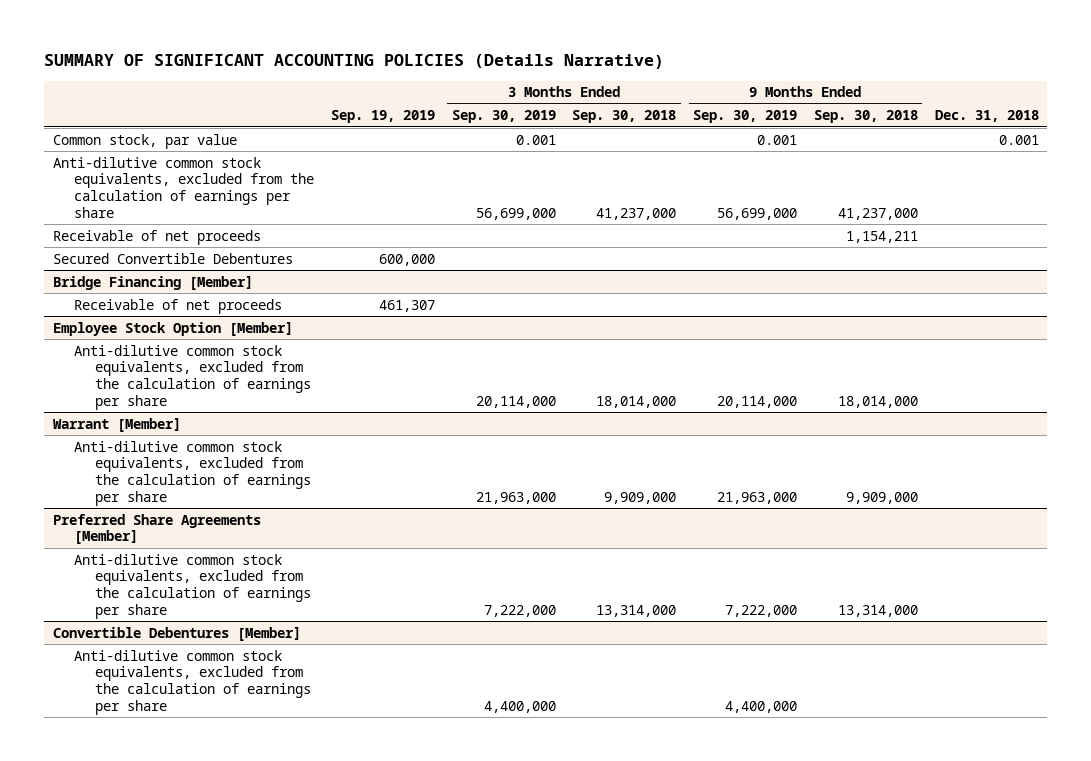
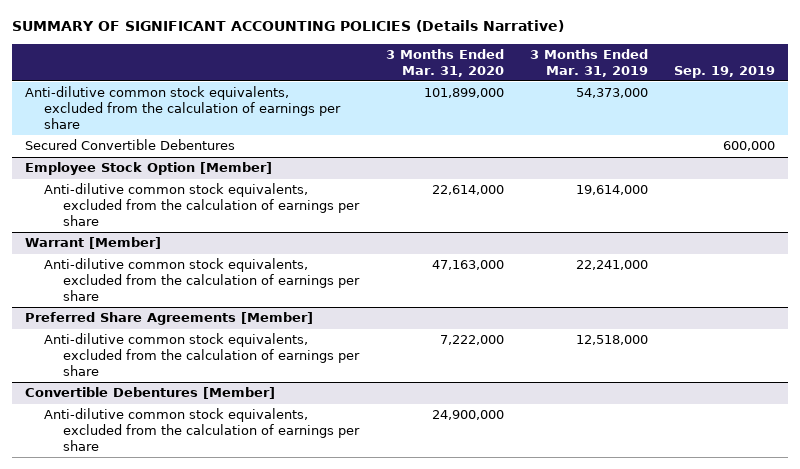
- | Sep. 19, 2019 | 3 Months Ended Sep. 30, 2019 | 3 Months Ended Sep. 30, 2018 | 9 Months Ended Sep. 30, 2019 | 9 Months Ended Sep. 30, 2018 | Dec. 31, 2018
+ | 3 Months Ended Mar. 31, 2020 | 3 Months Ended Mar. 31, 2019 | Sep. 19, 2019
- Common stock, par value | | 0.001 | | 0.001 | | 0.001
- Receivable of net proceeds | | | | | 1,154,211 |
- Bridge Financing [Member]
- Receivable of net proceeds | 461,307 | | | | |

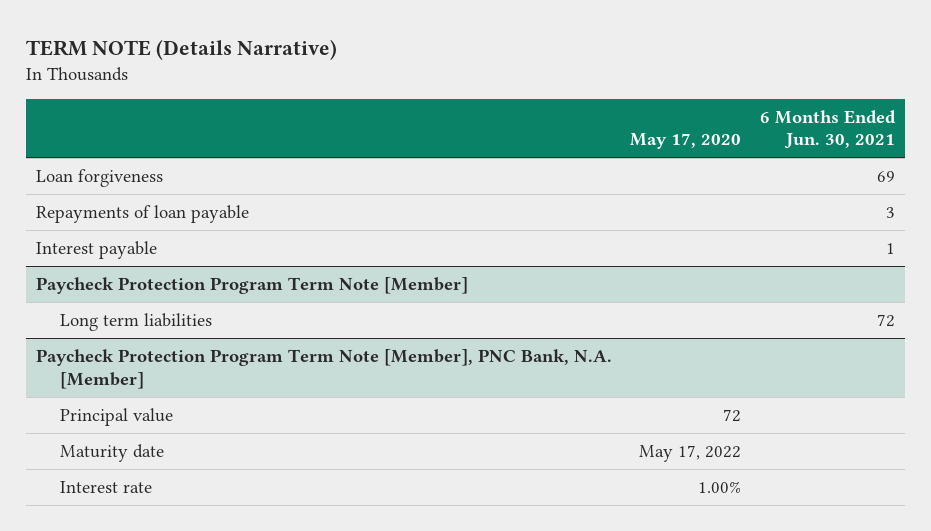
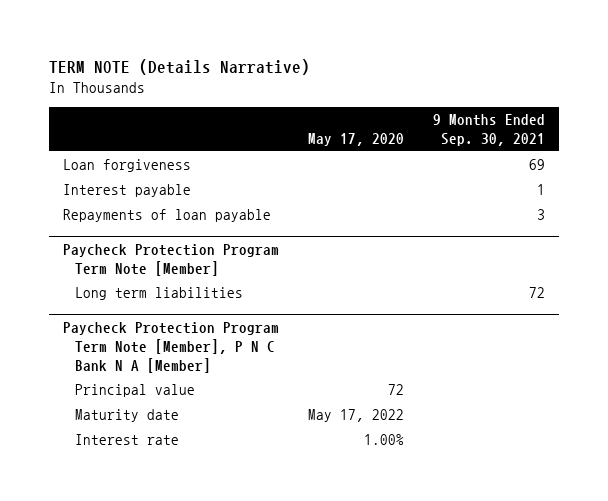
- | May 17, 2020 | 6 Months Ended Jun. 30, 2021
+ | May 17, 2020 | 9 Months Ended Sep. 30, 2021
moved down: Repayments of loan payable | | 3
- Paycheck Protection Program Term Note [Member], PNC Bank, N.A. [Member]
+ Paycheck Protection Program Term Note [Member], P N C Bank N A [Member]

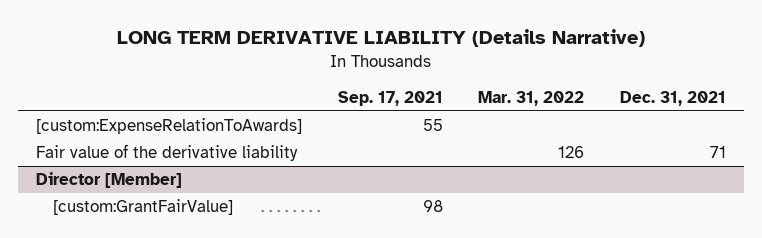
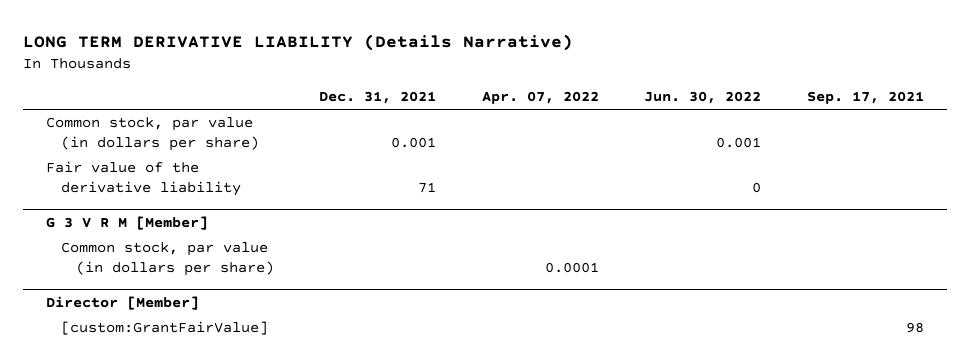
- | Sep. 17, 2021 | Mar. 31, 2022 | Dec. 31, 2021
+ | Dec. 31, 2021 | Apr. 07, 2022 | Jun. 30, 2022 | Sep. 17, 2021
- [custom:ExpenseRelationToAwards] | 55 | |
+ Common stock, par value (in dollars per share) | 0.001 | | 0.001 |
+ G 3 V R M [Member]
+ Common stock, par value (in dollars per share) | | 0.0001 | |

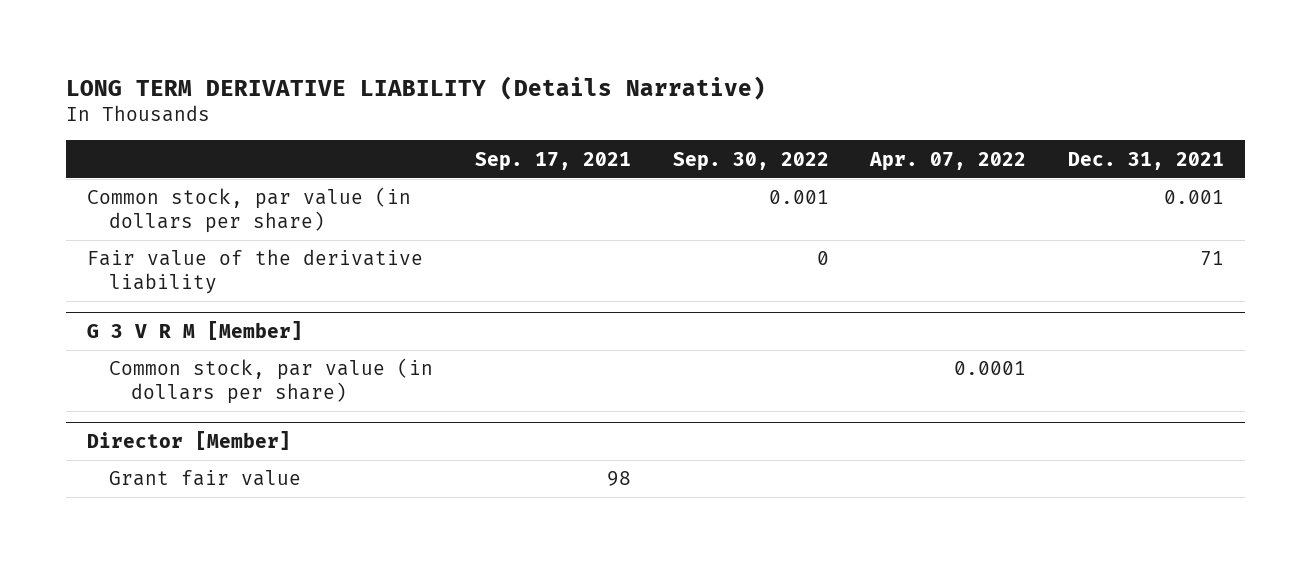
- | Dec. 31, 2021 | Apr. 07, 2022 | Jun. 30, 2022 | Sep. 17, 2021
+ | Sep. 17, 2021 | Sep. 30, 2022 | Apr. 07, 2022 | Dec. 31, 2021
@ Director [Member]
- [custom:GrantFairValue] | | | | 98
+ Grant fair value | 98 | | |

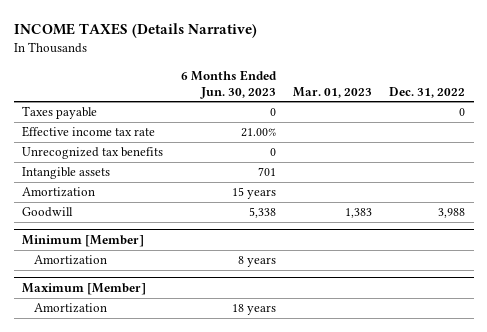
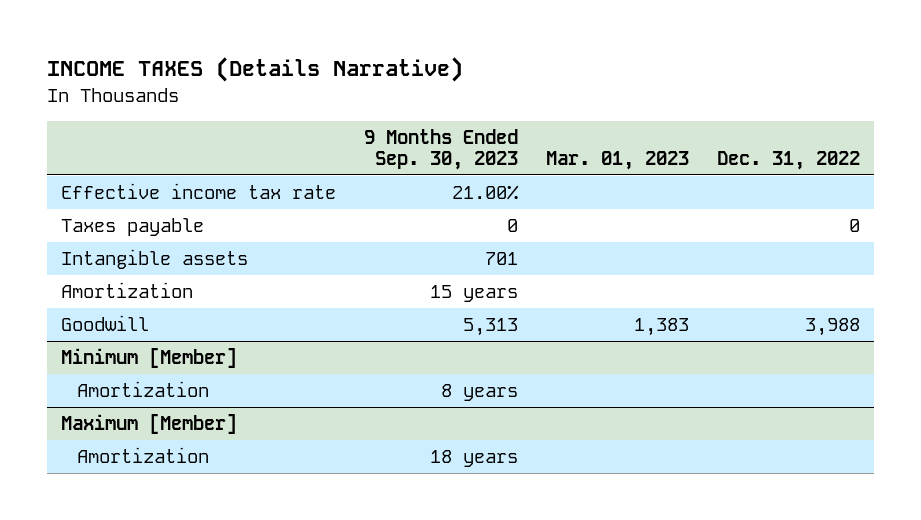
- | 6 Months Ended Jun. 30, 2023 | Mar. 01, 2023 | Dec. 31, 2022
+ | 9 Months Ended Sep. 30, 2023 | Mar. 01, 2023 | Dec. 31, 2022
- Unrecognized tax benefits | 0 | |
moved down: Taxes payable | 0 | | 0

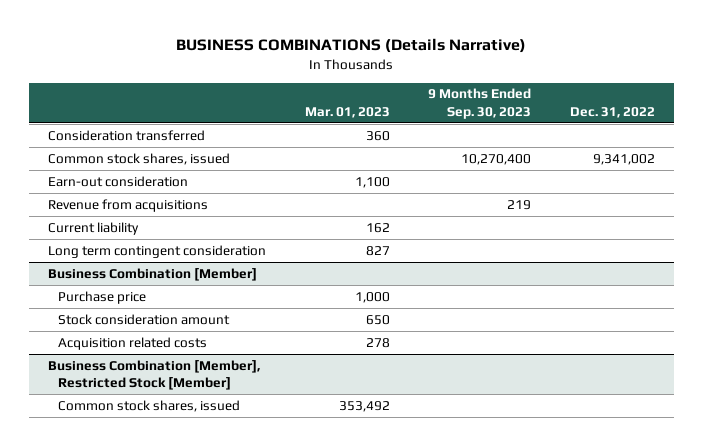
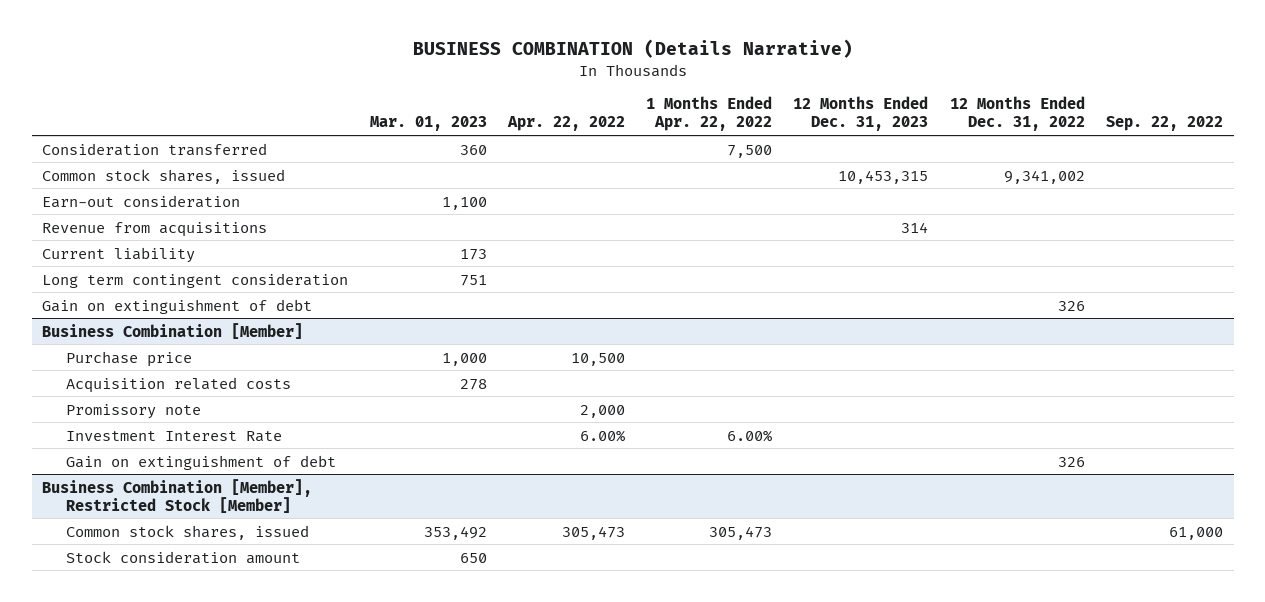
- BUSINESS COMBINATIONS (Details Narrative)
+ BUSINESS COMBINATION (Details Narrative)
- | Mar. 01, 2023 | 9 Months Ended Sep. 30, 2023 | Dec. 31, 2022
+ | Mar. 01, 2023 | Apr. 22, 2022 | 1 Months Ended Apr. 22, 2022 | 12 Months Ended Dec. 31, 2023 | 12 Months Ended Dec. 31, 2022 | Sep. 22, 2022
- Current liability | 162 | |
- Long term contingent consideration | 827 | |
+ Current liability | 173 | | | | |
+ Long term contingent consideration | 751 | | | | |
+ Gain on extinguishment of debt | | | | | 326 |
@ Business Combination [Member]
- Stock consideration amount | 650 | |
+ Promissory note | | 2,000 | | | |
+ Investment Interest Rate | | 6.00% | 6.00% | | |
+ Gain on extinguishment of debt | | | | | 326 |
@ Business Combination [Member], Restricted Stock [Member]
+ Stock consideration amount | 650 | | | | |

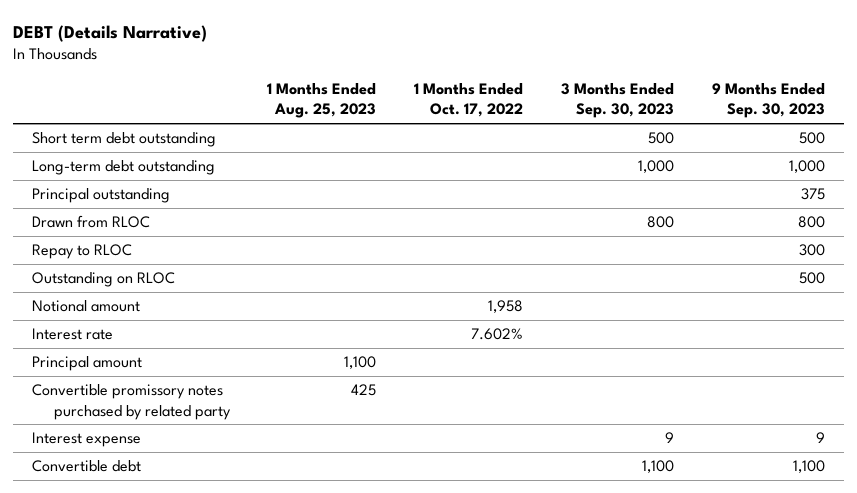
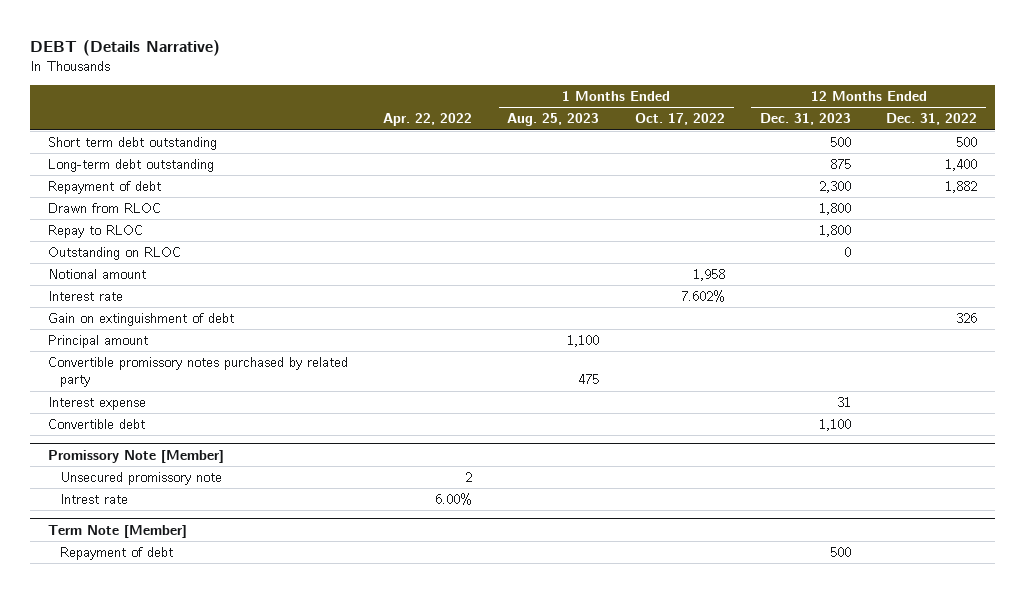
- | 1 Months Ended Aug. 25, 2023 | 1 Months Ended Oct. 17, 2022 | 3 Months Ended Sep. 30, 2023 | 9 Months Ended Sep. 30, 2023
+ | Apr. 22, 2022 | 1 Months Ended Aug. 25, 2023 | 1 Months Ended Oct. 17, 2022 | 12 Months Ended Dec. 31, 2023 | 12 Months Ended Dec. 31, 2022
- Principal outstanding | | | | 375
+ Repayment of debt | | | | 2,300 | 1,882
+ Gain on extinguishment of debt | | | | | 326
- Convertible promissory notes purchased by related party | 425 | | |
+ Convertible promissory notes purchased by related party | | 475 | | |
+ Promissory Note [Member]
+ Unsecured promissory note | 2 | | | |
+ Intrest rate | 6.00% | | | |
+ Term Note [Member]
+ Repayment of debt | | | | 500 |

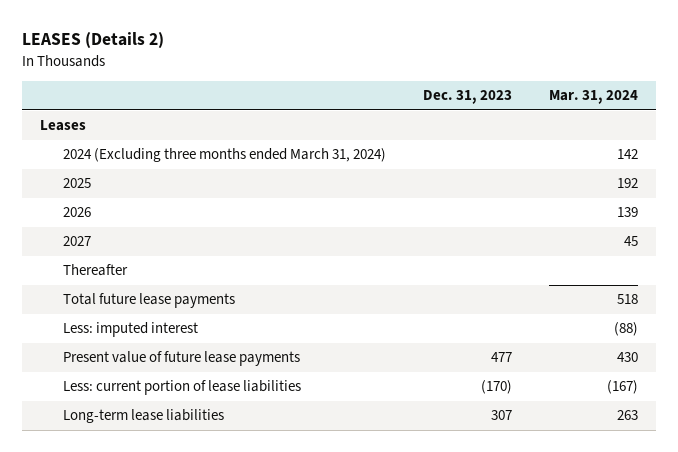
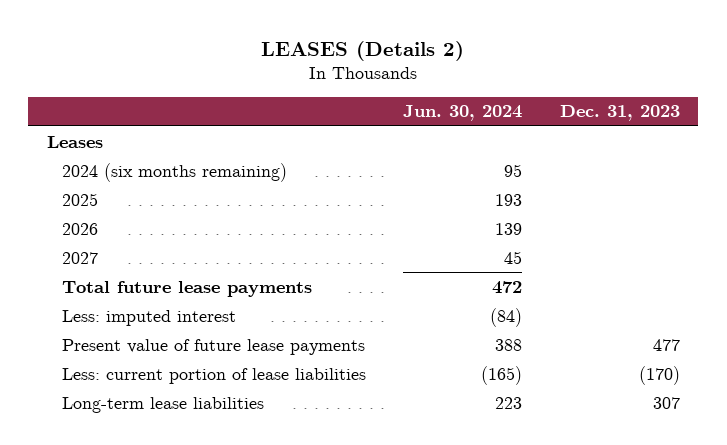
- | Dec. 31, 2023 | Mar. 31, 2024
+ | Jun. 30, 2024 | Dec. 31, 2023
- 2024 (Excluding three months ended March 31, 2024) | | 142
+ 2024 (six months remaining) | 95 |
- Thereafter

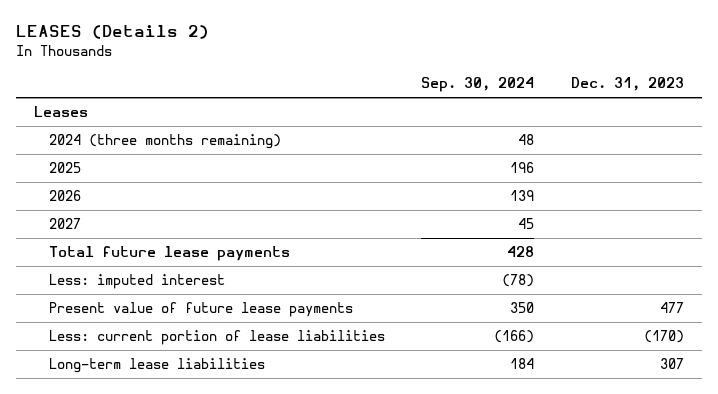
- | Jun. 30, 2024 | Dec. 31, 2023
+ | Sep. 30, 2024 | Dec. 31, 2023
- 2024 (six months remaining) | 95 |
+ 2024 (three months remaining) | 48 |

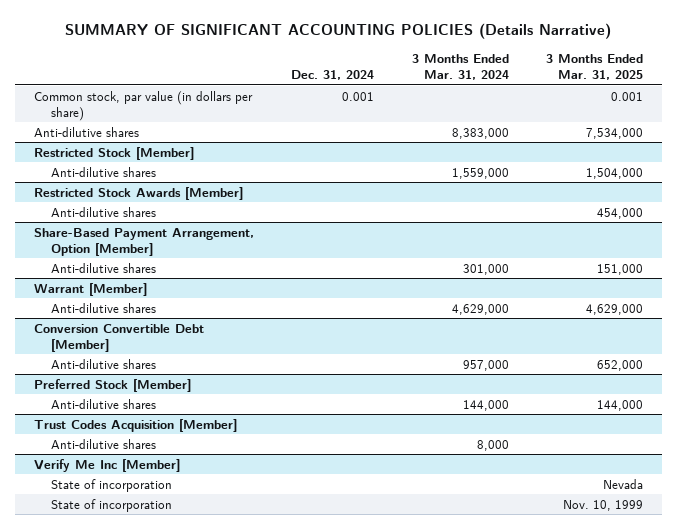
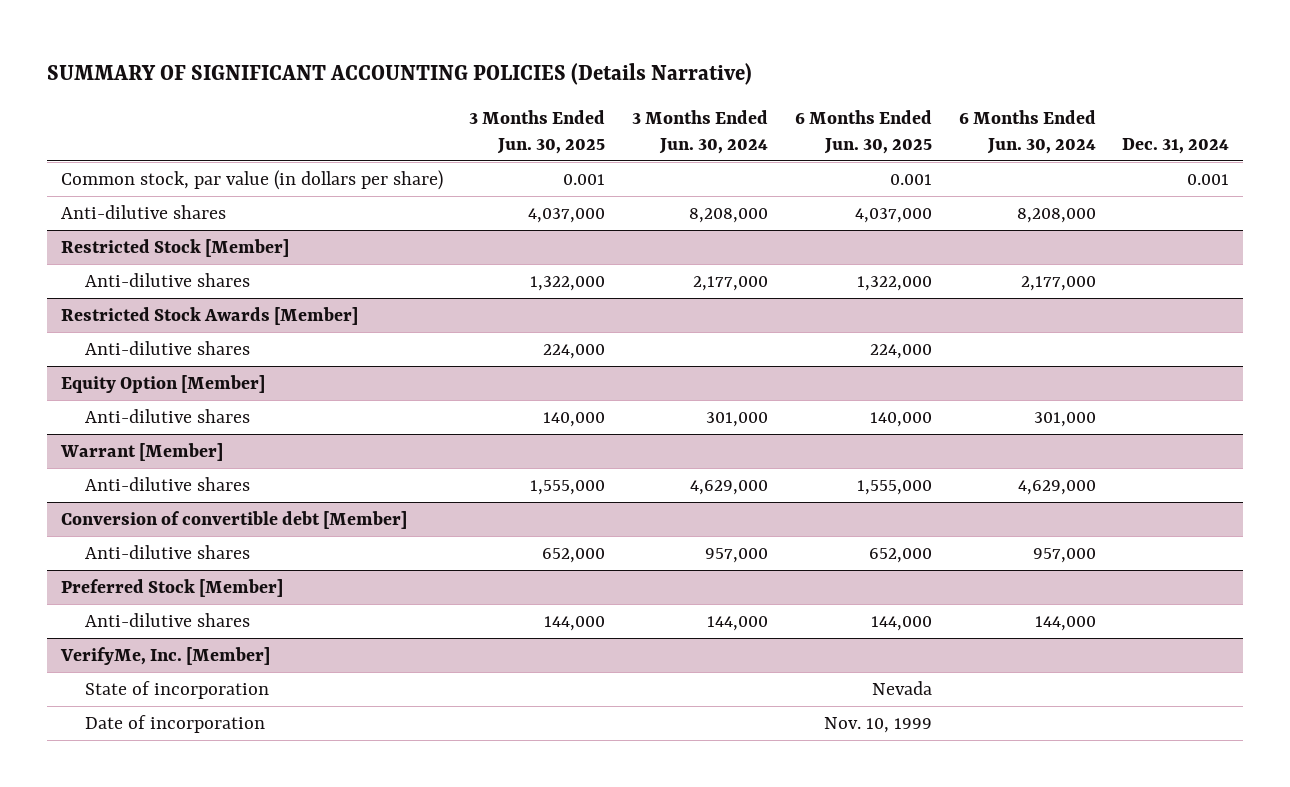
- | Dec. 31, 2024 | 3 Months Ended Mar. 31, 2024 | 3 Months Ended Mar. 31, 2025
+ | 3 Months Ended Jun. 30, 2025 | 3 Months Ended Jun. 30, 2024 | 6 Months Ended Jun. 30, 2025 | 6 Months Ended Jun. 30, 2024 | Dec. 31, 2024
- Share-Based Payment Arrangement, Option [Member]
- Anti-dilutive shares | | 301,000 | 151,000
+ Equity Option [Member]
+ Anti-dilutive shares | 140,000 | 301,000 | 140,000 | 301,000 |
- Conversion Convertible Debt [Member]
+ Conversion of convertible debt [Member]
- Trust Codes Acquisition [Member]
- Anti-dilutive shares | | 8,000 |
- Verify Me Inc [Member]
- State of incorporation | | | Nevada
+ VerifyMe, Inc. [Member]
+ Date of incorporation | | | Nov. 10, 1999 | |

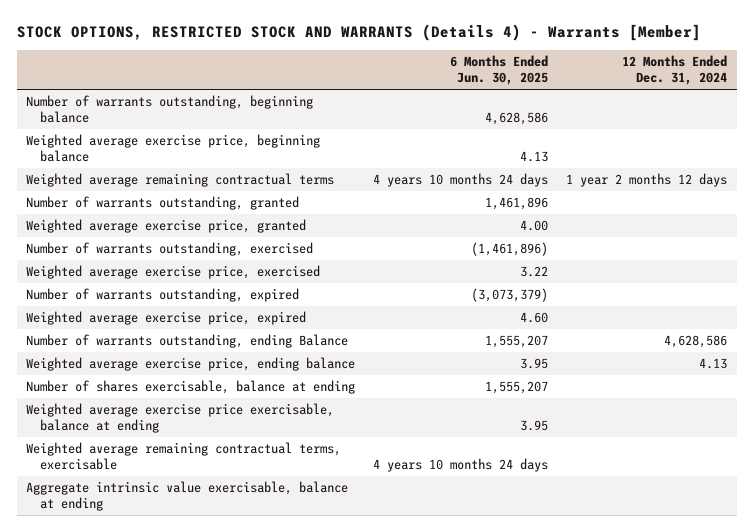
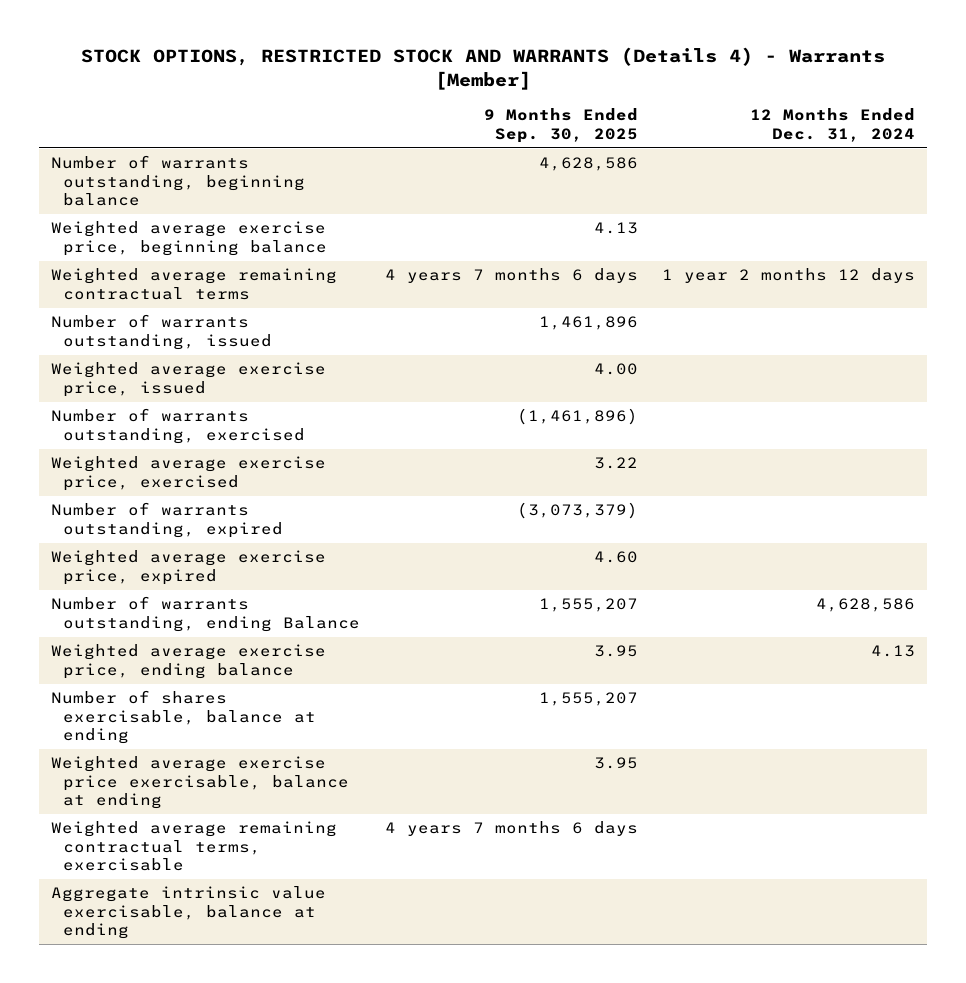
- | 6 Months Ended Jun. 30, 2025 | 12 Months Ended Dec. 31, 2024
+ | 9 Months Ended Sep. 30, 2025 | 12 Months Ended Dec. 31, 2024
- Number of warrants outstanding, granted | 1,461,896 |
- Weighted average exercise price, granted | 4.00 |
+ Number of warrants outstanding, issued | 1,461,896 |
+ Weighted average exercise price, issued | 4.00 |

